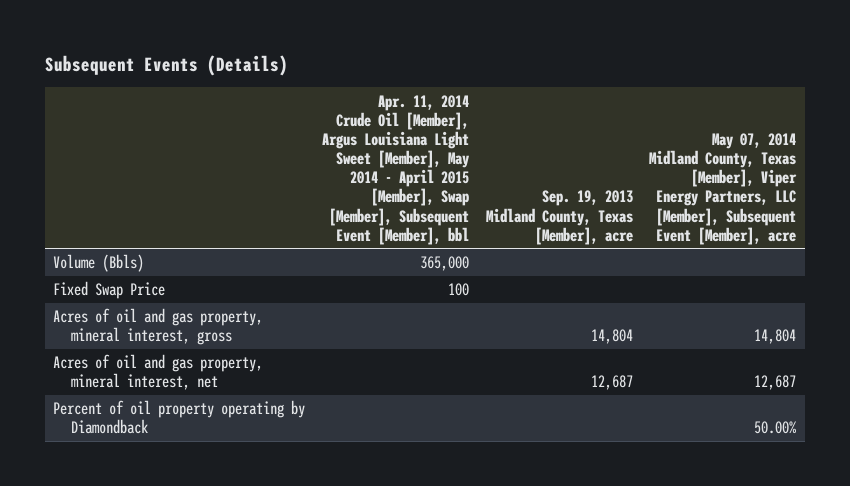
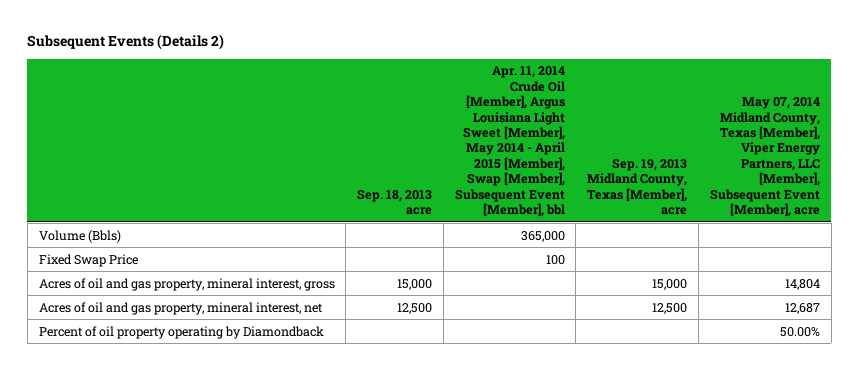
- Subsequent Events (Details)
+ Subsequent Events (Details 2)
- | Apr. 11, 2014 Crude Oil [Member], Argus Louisiana Light Sweet [Member], May 2014 - April 2015 [Member], Swap [Member], Subsequent Event [Member], bbl | Sep. 19, 2013 Midland County, Texas [Member], acre | May 07, 2014 Midland County, Texas [Member], Viper Energy Partners, LLC [Member], Subsequent Event [Member], acre
+ | Sep. 18, 2013 acre | Apr. 11, 2014 Crude Oil [Member], Argus Louisiana Light Sweet [Member], May 2014 - April 2015 [Member], Swap [Member], Subsequent Event [Member], bbl | Sep. 19, 2013 Midland County, Texas [Member], acre | May 07, 2014 Midland County, Texas [Member], Viper Energy Partners, LLC [Member], Subsequent Event [Member], acre
- Acres of oil and gas property, mineral interest, gross | | 14,804 | 14,804
- Acres of oil and gas property, mineral interest, net | | 12,687 | 12,687
+ Acres of oil and gas property, mineral interest, gross | 15,000 | | 15,000 | 14,804
+ Acres of oil and gas property, mineral interest, net | 12,500 | | 12,500 | 12,687

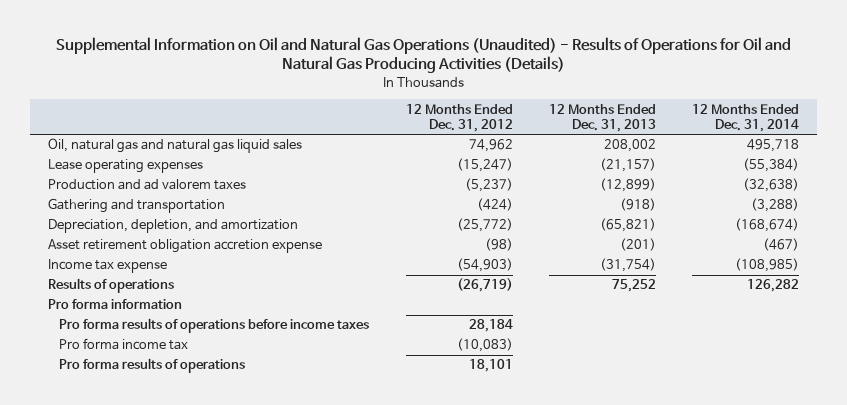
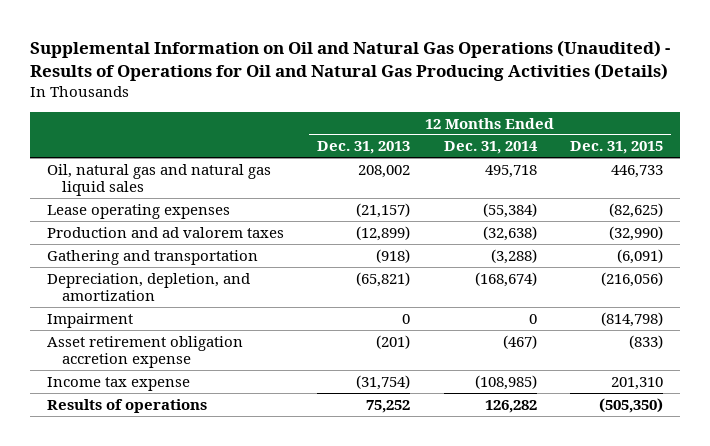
- | 12 Months Ended Dec. 31, 2012 | 12 Months Ended Dec. 31, 2013 | 12 Months Ended Dec. 31, 2014
+ | 12 Months Ended Dec. 31, 2013 | 12 Months Ended Dec. 31, 2014 | 12 Months Ended Dec. 31, 2015
+ Impairment | 0 | 0 | (814,798)
- Pro forma information
- Pro forma results of operations before income taxes | 28,184 | |
- Pro forma income tax | (10,083) | |
- Pro forma results of operations | 18,101 | |

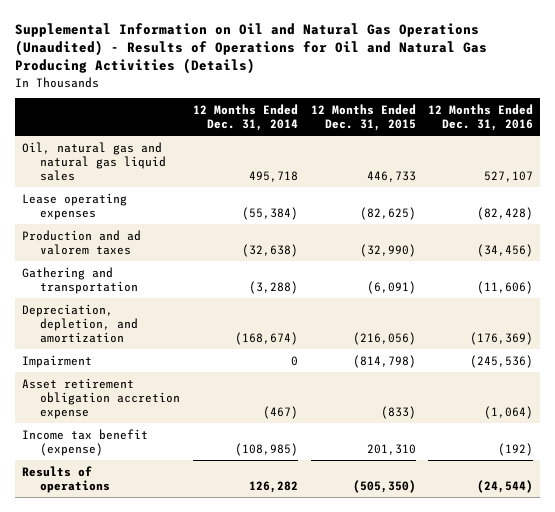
- | 12 Months Ended Dec. 31, 2013 | 12 Months Ended Dec. 31, 2014 | 12 Months Ended Dec. 31, 2015
+ | 12 Months Ended Dec. 31, 2014 | 12 Months Ended Dec. 31, 2015 | 12 Months Ended Dec. 31, 2016
- Income tax expense | (31,754) | (108,985) | 201,310
+ Income tax benefit (expense) | (108,985) | 201,310 | (192)

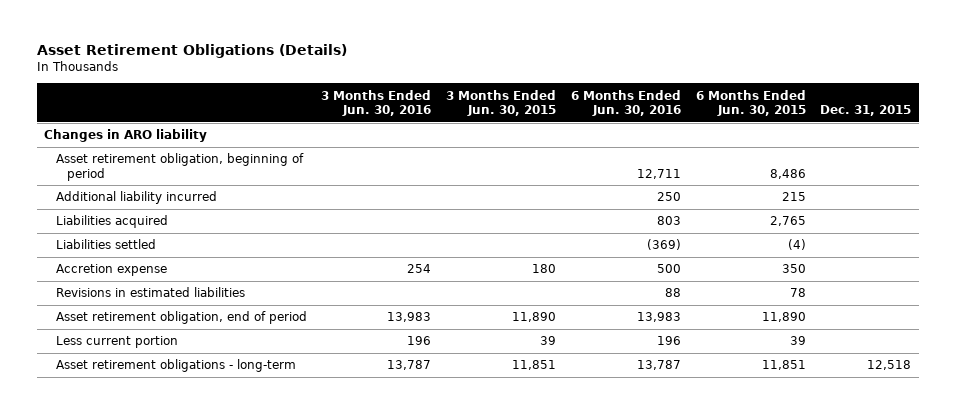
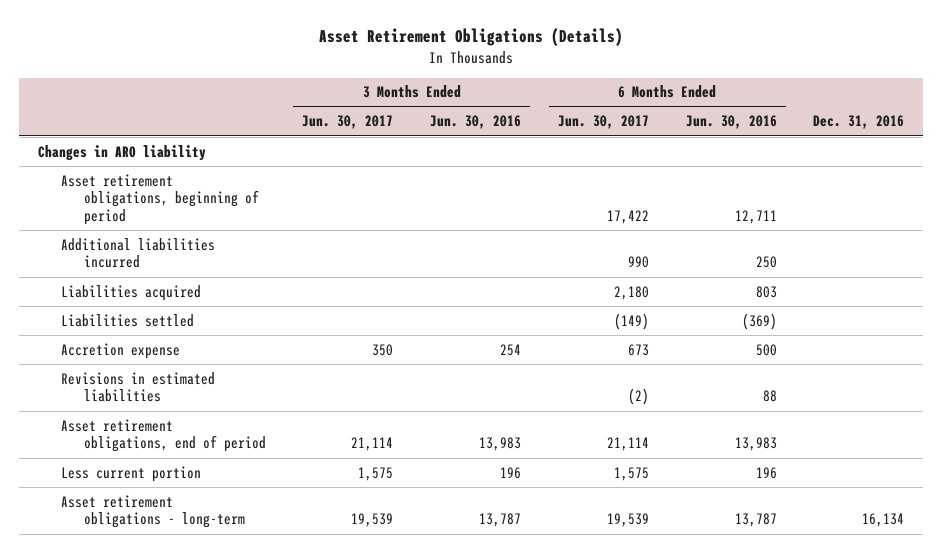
- | 3 Months Ended Jun. 30, 2016 | 3 Months Ended Jun. 30, 2015 | 6 Months Ended Jun. 30, 2016 | 6 Months Ended Jun. 30, 2015 | Dec. 31, 2015
+ | 3 Months Ended Jun. 30, 2017 | 3 Months Ended Jun. 30, 2016 | 6 Months Ended Jun. 30, 2017 | 6 Months Ended Jun. 30, 2016 | Dec. 31, 2016
- Asset retirement obligation, beginning of period | | | 12,711 | 8,486 |
- Additional liability incurred | | | 250 | 215 |
+ Asset retirement obligations, beginning of period | | | 17,422 | 12,711 |
+ Additional liabilities incurred | | | 990 | 250 |
- Asset retirement obligation, end of period | 13,983 | 11,890 | 13,983 | 11,890 |
+ Asset retirement obligations, end of period | 21,114 | 13,983 | 21,114 | 13,983 |

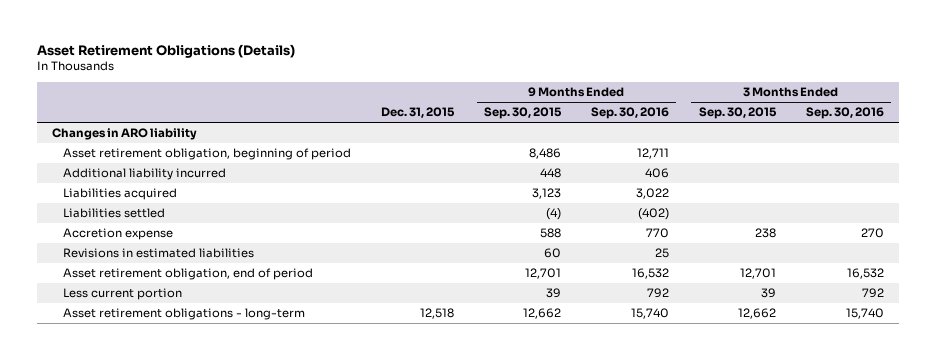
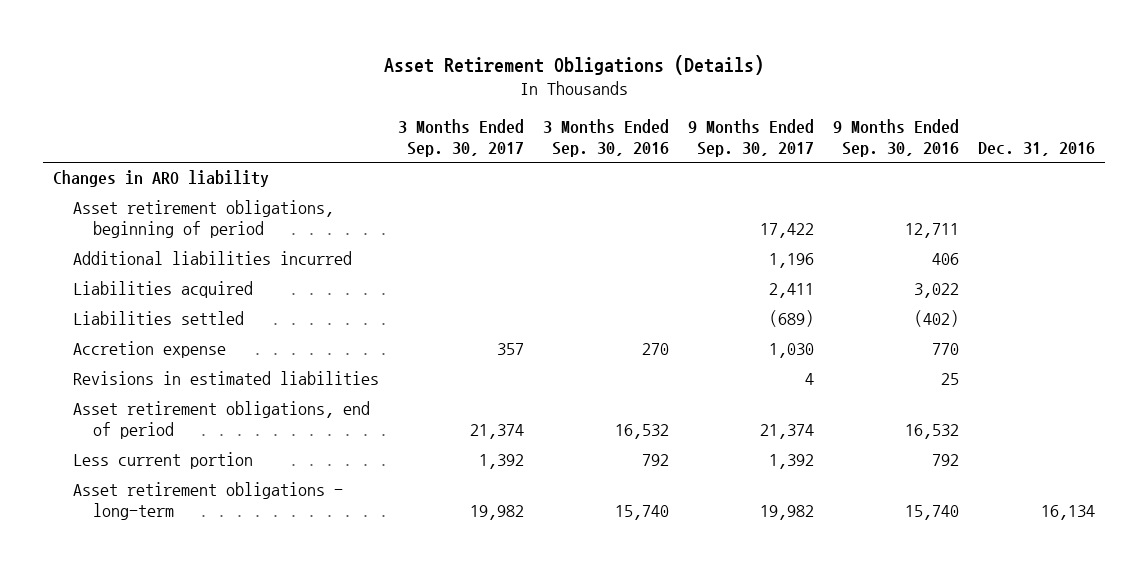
- | Dec. 31, 2015 | 9 Months Ended Sep. 30, 2015 | 9 Months Ended Sep. 30, 2016 | 3 Months Ended Sep. 30, 2015 | 3 Months Ended Sep. 30, 2016
+ | 3 Months Ended Sep. 30, 2017 | 3 Months Ended Sep. 30, 2016 | 9 Months Ended Sep. 30, 2017 | 9 Months Ended Sep. 30, 2016 | Dec. 31, 2016
- Asset retirement obligation, beginning of period | | 8,486 | 12,711 | |
- Additional liability incurred | | 448 | 406 | |
+ Asset retirement obligations, beginning of period | | | 17,422 | 12,711 |
+ Additional liabilities incurred | | | 1,196 | 406 |
- Asset retirement obligation, end of period | | 12,701 | 16,532 | 12,701 | 16,532
+ Asset retirement obligations, end of period | 21,374 | 16,532 | 21,374 | 16,532 |

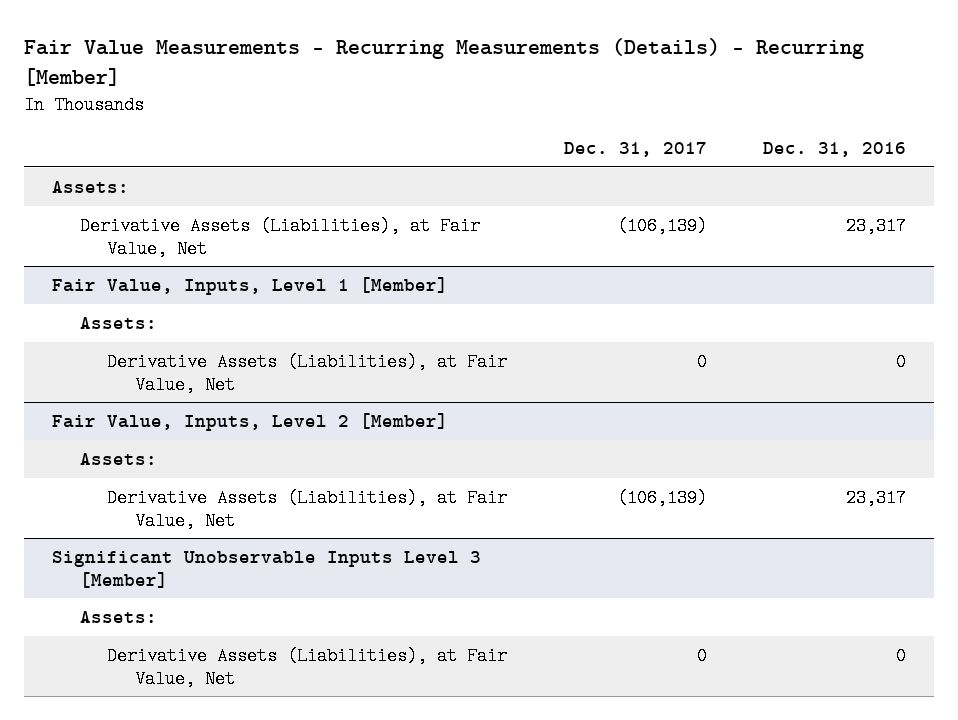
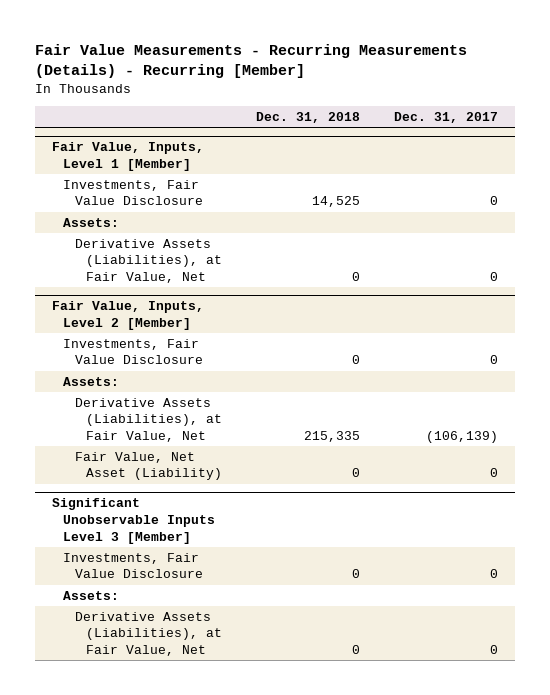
- | Dec. 31, 2017 | Dec. 31, 2016
+ | Dec. 31, 2018 | Dec. 31, 2017
- Assets:
- Derivative Assets (Liabilities), at Fair Value, Net | (106,139) | 23,317
@ Fair Value, Inputs, Level 1 [Member]
+ Investments, Fair Value Disclosure | 14,525 | 0
@ Fair Value, Inputs, Level 2 [Member]
+ Investments, Fair Value Disclosure | 0 | 0
+ Fair Value, Net Asset (Liability) | 0 | 0
@ Significant Unobservable Inputs Level 3 [Member]
+ Investments, Fair Value Disclosure | 0 | 0

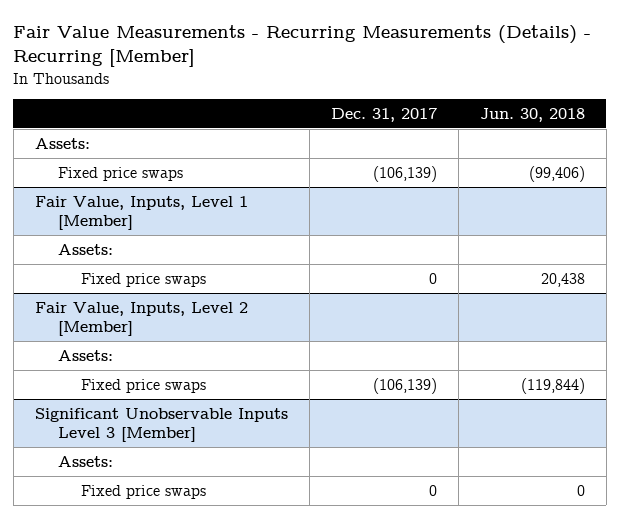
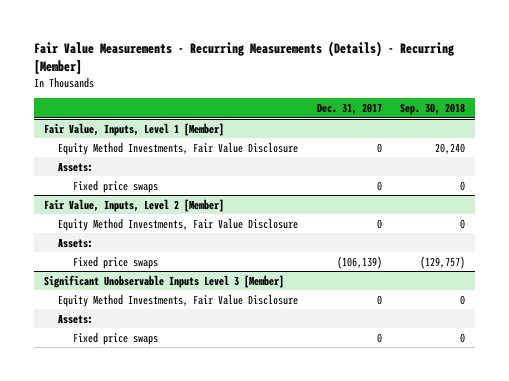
- | Dec. 31, 2017 | Jun. 30, 2018
+ | Dec. 31, 2017 | Sep. 30, 2018
- Assets:
- Fixed price swaps | (106,139) | (99,406)
@ Fair Value, Inputs, Level 1 [Member]
+ Equity Method Investments, Fair Value Disclosure | 0 | 20,240
@ Fair Value, Inputs, Level 2 [Member]
+ Equity Method Investments, Fair Value Disclosure | 0 | 0
@ Significant Unobservable Inputs Level 3 [Member]
+ Equity Method Investments, Fair Value Disclosure | 0 | 0

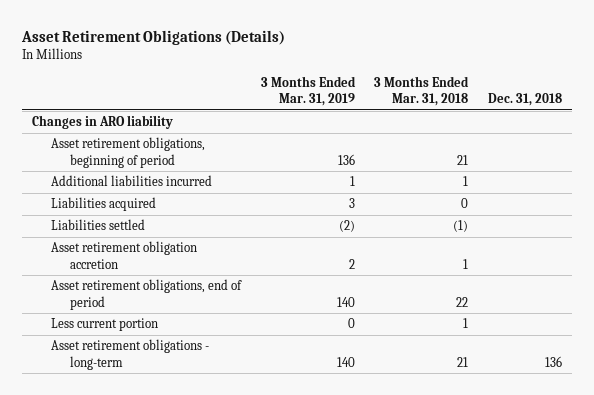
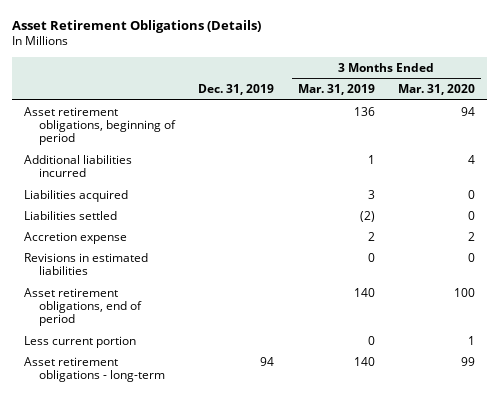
- | 3 Months Ended Mar. 31, 2019 | 3 Months Ended Mar. 31, 2018 | Dec. 31, 2018
+ | Dec. 31, 2019 | 3 Months Ended Mar. 31, 2019 | 3 Months Ended Mar. 31, 2020
- Changes in ARO liability
- Asset retirement obligation accretion | 2 | 1 |
+ Accretion expense | | 2 | 2
+ Revisions in estimated liabilities | | 0 | 0

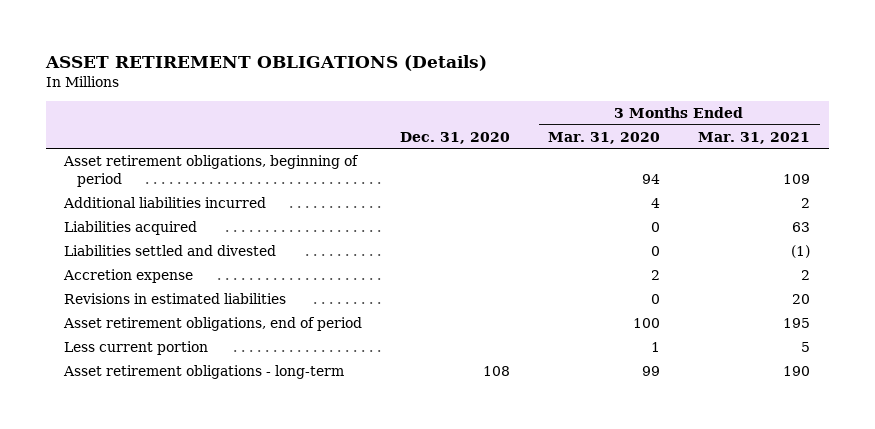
- Asset Retirement Obligations (Details)
+ ASSET RETIREMENT OBLIGATIONS (Details)
- | Dec. 31, 2019 | 3 Months Ended Mar. 31, 2019 | 3 Months Ended Mar. 31, 2020
+ | Dec. 31, 2020 | 3 Months Ended Mar. 31, 2020 | 3 Months Ended Mar. 31, 2021
- Liabilities settled | | (2) | 0
+ Liabilities settled and divested | | 0 | (1)

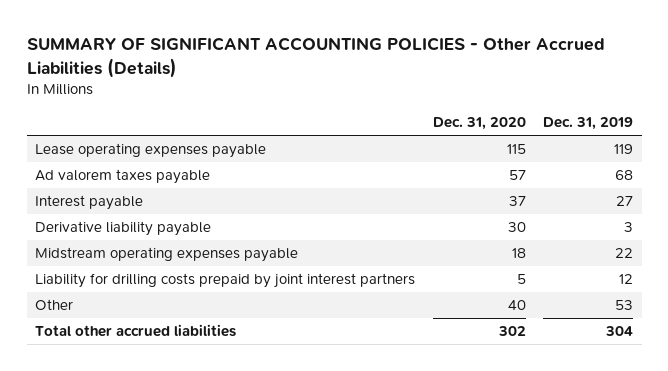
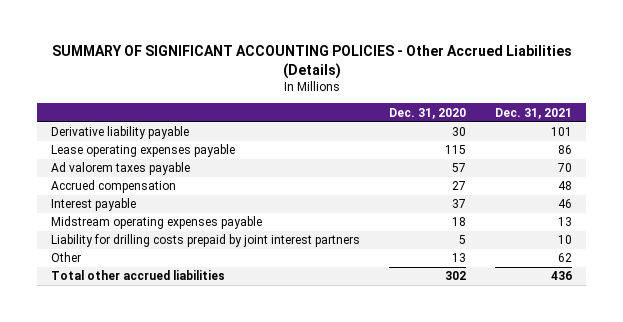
- | Dec. 31, 2020 | Dec. 31, 2019
+ | Dec. 31, 2020 | Dec. 31, 2021
moved up: Derivative liability payable | 30 | 101
+ Accrued compensation | 27 | 48
- Other | 40 | 53
+ Other | 13 | 62

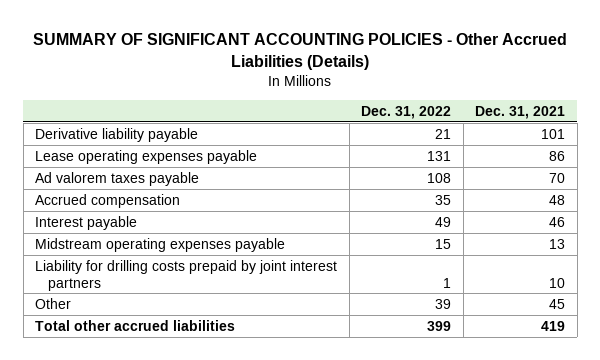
- | Dec. 31, 2020 | Dec. 31, 2021
+ | Dec. 31, 2022 | Dec. 31, 2021
- Other | 13 | 62
- Total other accrued liabilities | 302 | 436
+ Other | 39 | 45
+ Total other accrued liabilities | 399 | 419

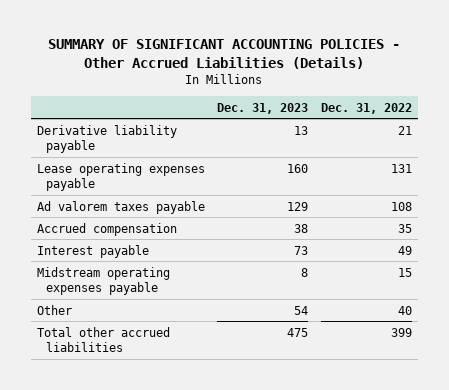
- | Dec. 31, 2022 | Dec. 31, 2021
+ | Dec. 31, 2023 | Dec. 31, 2022
- Liability for drilling costs prepaid by joint interest partners | 1 | 10
- Other | 39 | 45
+ Other | 54 | 40

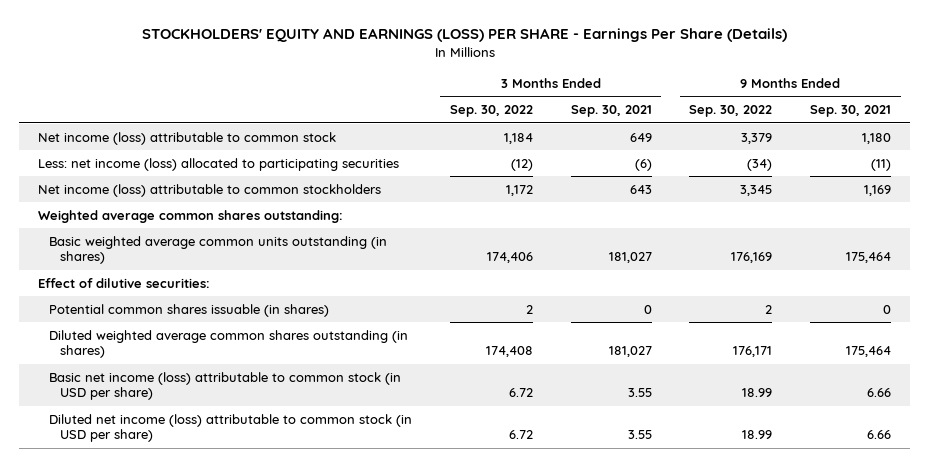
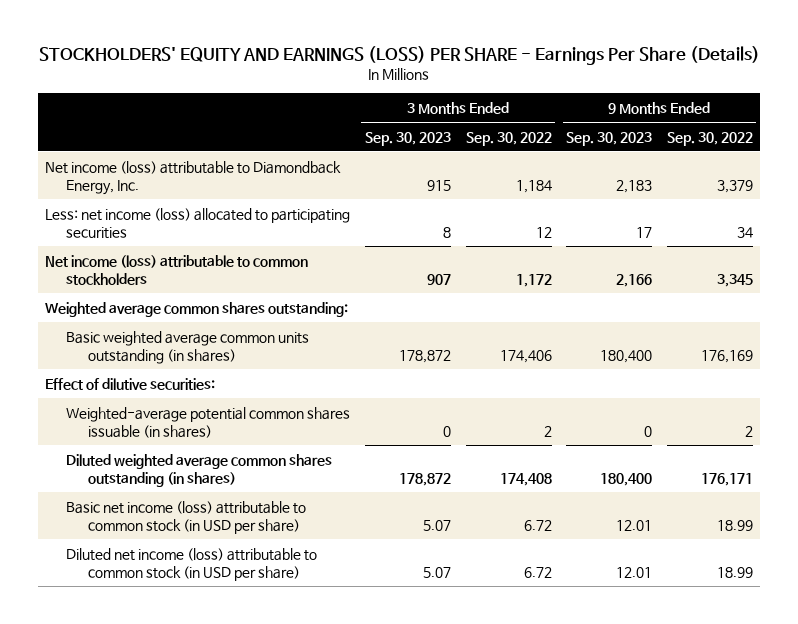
- | 3 Months Ended Sep. 30, 2022 | 3 Months Ended Sep. 30, 2021 | 9 Months Ended Sep. 30, 2022 | 9 Months Ended Sep. 30, 2021
+ | 3 Months Ended Sep. 30, 2023 | 3 Months Ended Sep. 30, 2022 | 9 Months Ended Sep. 30, 2023 | 9 Months Ended Sep. 30, 2022
- Net income (loss) attributable to common stock | 1,184 | 649 | 3,379 | 1,180
- Less: net income (loss) allocated to participating securities | (12) | (6) | (34) | (11)
+ Net income (loss) attributable to Diamondback Energy, Inc. | 915 | 1,184 | 2,183 | 3,379
+ Less: net income (loss) allocated to participating securities | 8 | 12 | 17 | 34
- Potential common shares issuable (in shares) | 2 | 0 | 2 | 0
+ Weighted-average potential common shares issuable (in shares) | 0 | 2 | 0 | 2

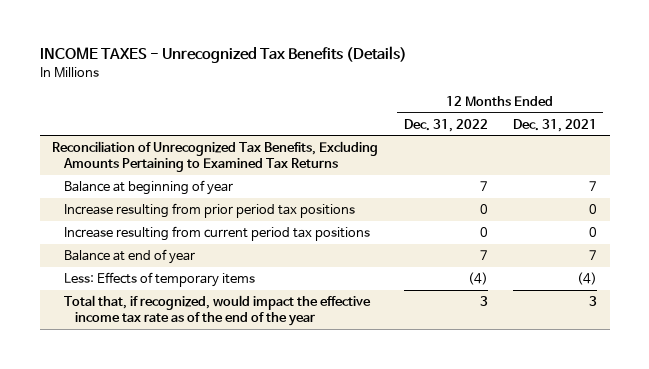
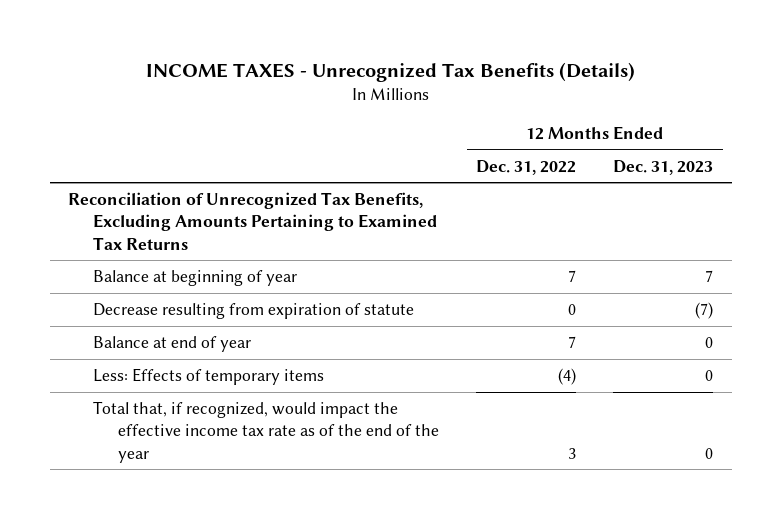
- | 12 Months Ended Dec. 31, 2022 | 12 Months Ended Dec. 31, 2021
+ | 12 Months Ended Dec. 31, 2022 | 12 Months Ended Dec. 31, 2023
- Increase resulting from prior period tax positions | 0 | 0
- Increase resulting from current period tax positions | 0 | 0
+ Decrease resulting from expiration of statute | 0 | (7)

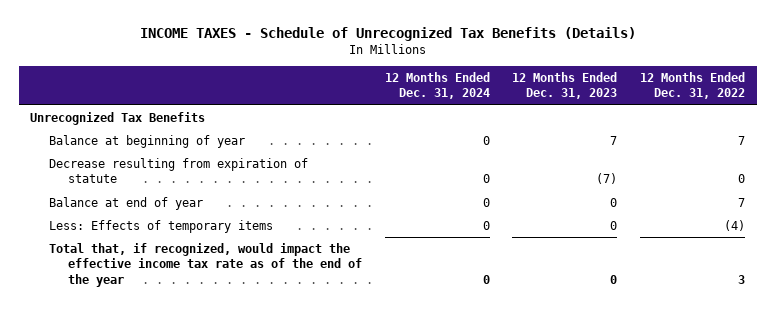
- INCOME TAXES - Unrecognized Tax Benefits (Details)
+ INCOME TAXES - Schedule of Unrecognized Tax Benefits (Details)
- | 12 Months Ended Dec. 31, 2022 | 12 Months Ended Dec. 31, 2023
+ | 12 Months Ended Dec. 31, 2024 | 12 Months Ended Dec. 31, 2023 | 12 Months Ended Dec. 31, 2022
- Reconciliation of Unrecognized Tax Benefits, Excluding Amounts Pertaining to Examined Tax Returns
+ Unrecognized Tax Benefits

